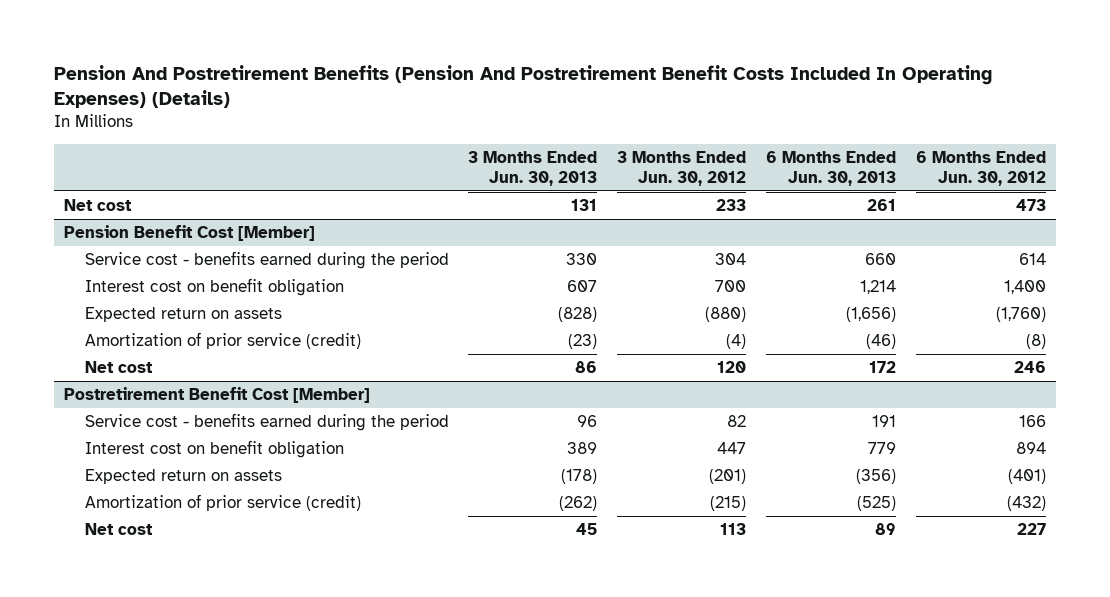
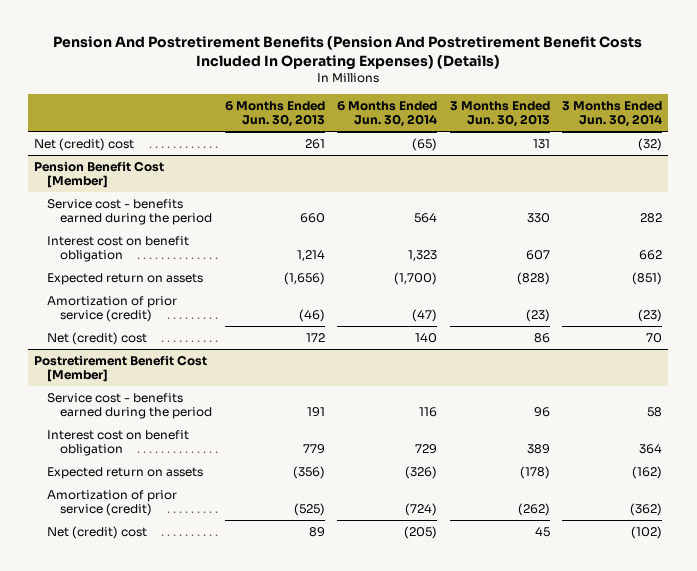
- | 3 Months Ended Jun. 30, 2013 | 3 Months Ended Jun. 30, 2012 | 6 Months Ended Jun. 30, 2013 | 6 Months Ended Jun. 30, 2012
+ | 6 Months Ended Jun. 30, 2013 | 6 Months Ended Jun. 30, 2014 | 3 Months Ended Jun. 30, 2013 | 3 Months Ended Jun. 30, 2014
- Net cost | 131 | 233 | 261 | 473
+ Net (credit) cost | 261 | (65) | 131 | (32)
@ Pension Benefit Cost [Member]
- Net cost | 86 | 120 | 172 | 246
+ Net (credit) cost | 172 | 140 | 86 | 70
@ Postretirement Benefit Cost [Member]
- Net cost | 45 | 113 | 89 | 227
+ Net (credit) cost | 89 | (205) | 45 | (102)

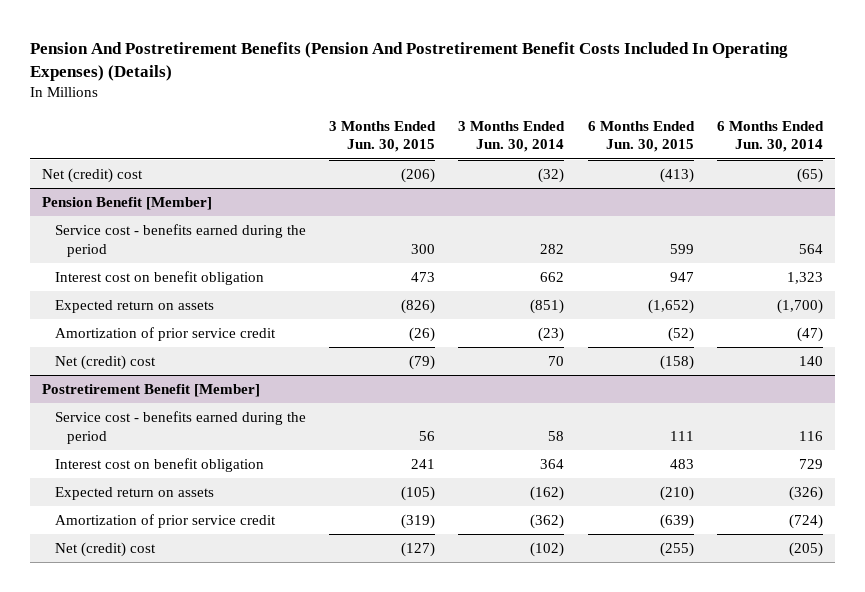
- | 6 Months Ended Jun. 30, 2013 | 6 Months Ended Jun. 30, 2014 | 3 Months Ended Jun. 30, 2013 | 3 Months Ended Jun. 30, 2014
+ | 3 Months Ended Jun. 30, 2015 | 3 Months Ended Jun. 30, 2014 | 6 Months Ended Jun. 30, 2015 | 6 Months Ended Jun. 30, 2014
- Pension Benefit Cost [Member]
+ Pension Benefit [Member]
- Amortization of prior service (credit) | (46) | (47) | (23) | (23)
+ Amortization of prior service credit | (26) | (23) | (52) | (47)
- Postretirement Benefit Cost [Member]
+ Postretirement Benefit [Member]
- Amortization of prior service (credit) | (525) | (724) | (262) | (362)
+ Amortization of prior service credit | (319) | (362) | (639) | (724)

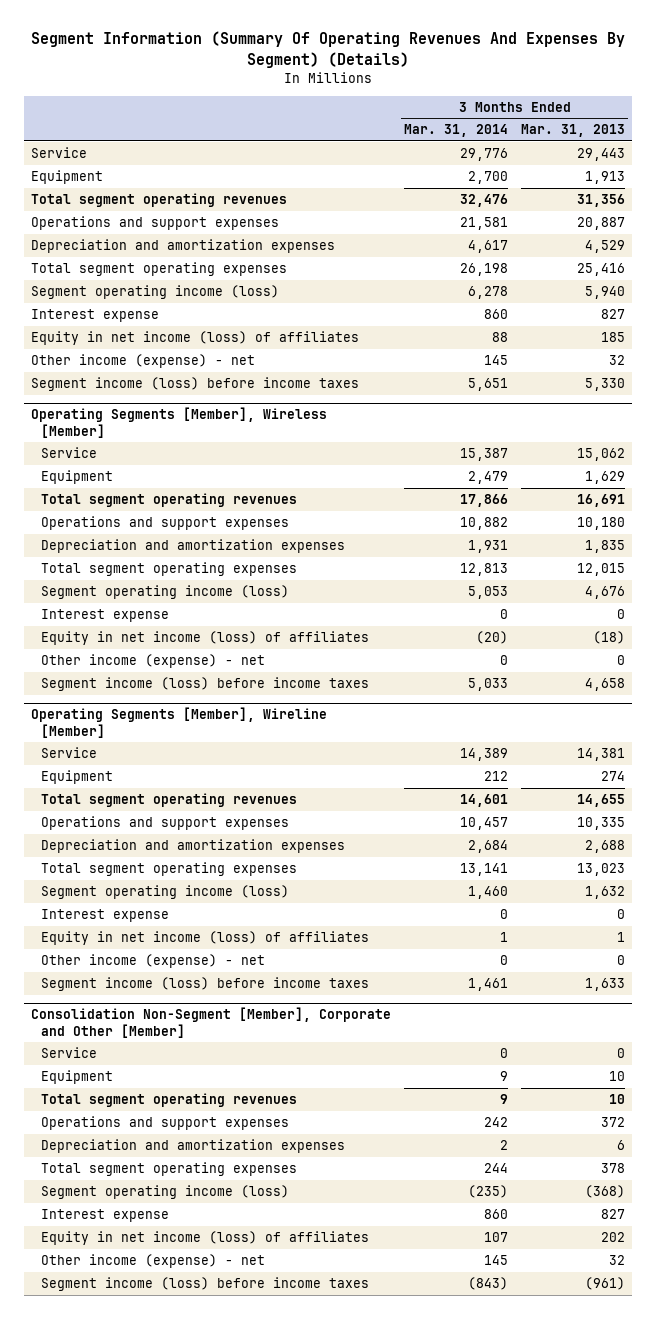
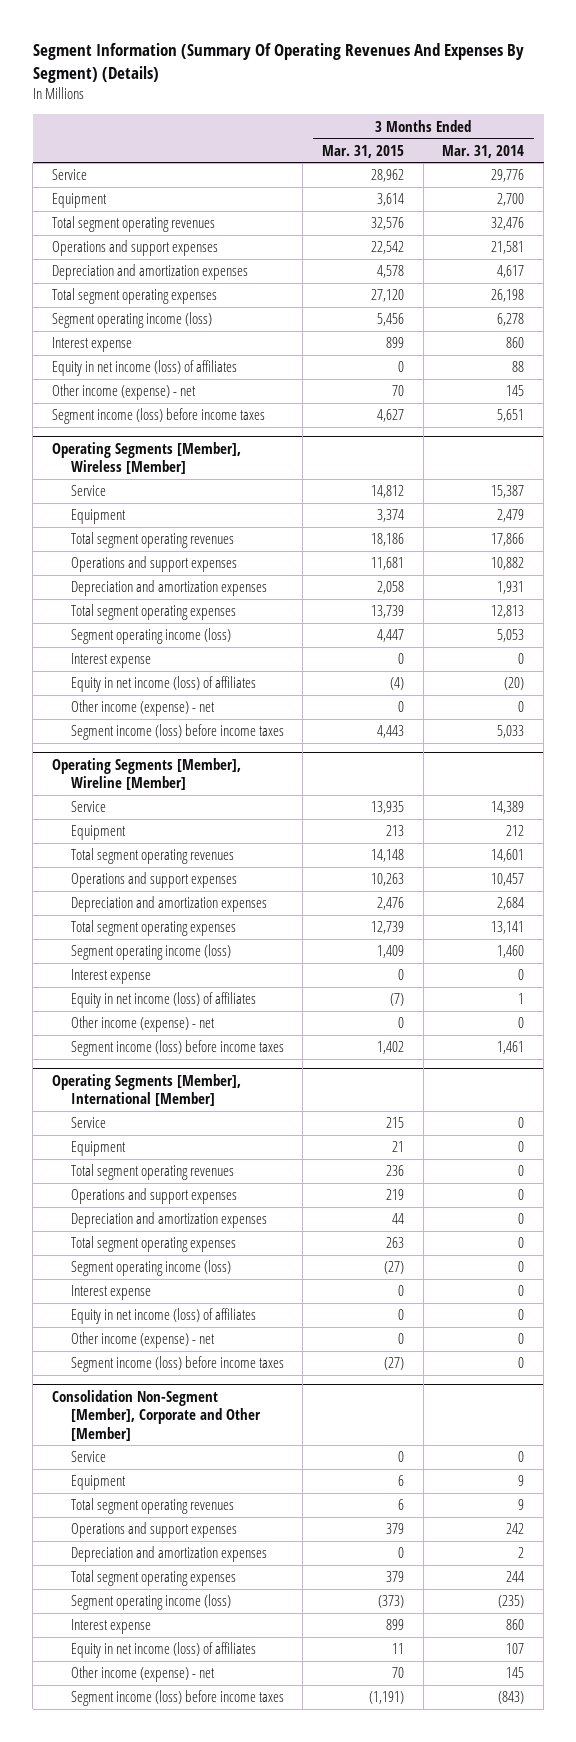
- | 3 Months Ended Mar. 31, 2014 | 3 Months Ended Mar. 31, 2013
+ | 3 Months Ended Mar. 31, 2015 | 3 Months Ended Mar. 31, 2014
+ Operating Segments [Member], International [Member]
+ Service | 215 | 0
+ Equipment | 21 | 0
+ Total segment operating revenues | 236 | 0
+ Operations and support expenses | 219 | 0
+ Depreciation and amortization expenses | 44 | 0
+ Total segment operating expenses | 263 | 0
+ Segment operating income (loss) | (27) | 0
+ Interest expense | 0 | 0
+ Equity in net income (loss) of affiliates | 0 | 0
+ Other income (expense) - net | 0 | 0
+ Segment income (loss) before income taxes | (27) | 0

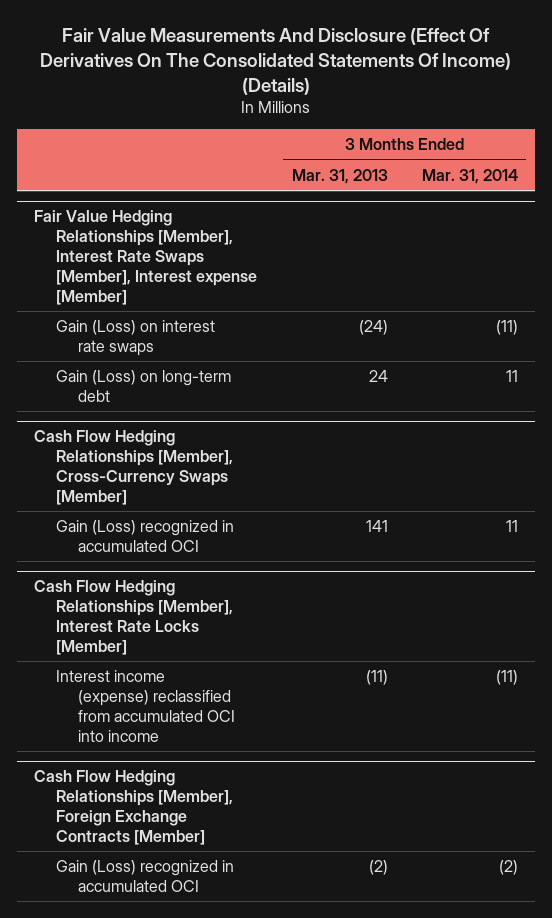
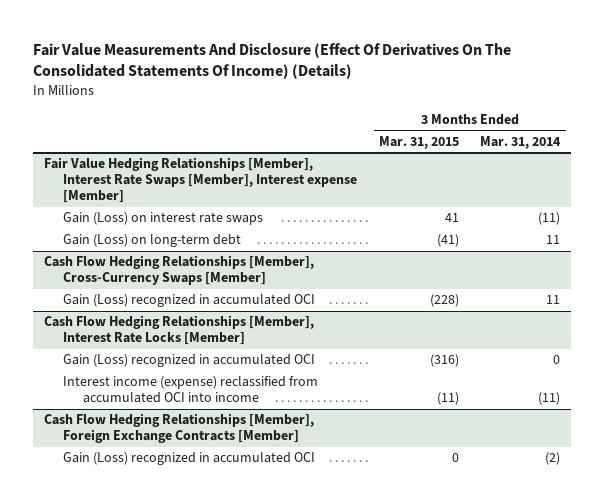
- | 3 Months Ended Mar. 31, 2013 | 3 Months Ended Mar. 31, 2014
+ | 3 Months Ended Mar. 31, 2015 | 3 Months Ended Mar. 31, 2014
@ Cash Flow Hedging Relationships [Member], Interest Rate Locks [Member]
+ Gain (Loss) recognized in accumulated OCI | (316) | 0

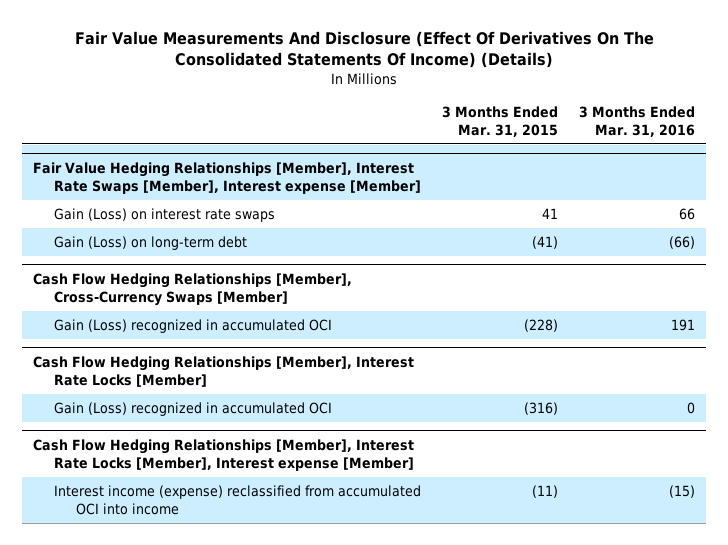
- | 3 Months Ended Mar. 31, 2015 | 3 Months Ended Mar. 31, 2014
+ | 3 Months Ended Mar. 31, 2015 | 3 Months Ended Mar. 31, 2016
+ Cash Flow Hedging Relationships [Member], Interest Rate Locks [Member], Interest expense [Member]
- Cash Flow Hedging Relationships [Member], Foreign Exchange Contracts [Member]
- Gain (Loss) recognized in accumulated OCI | 0 | (2)

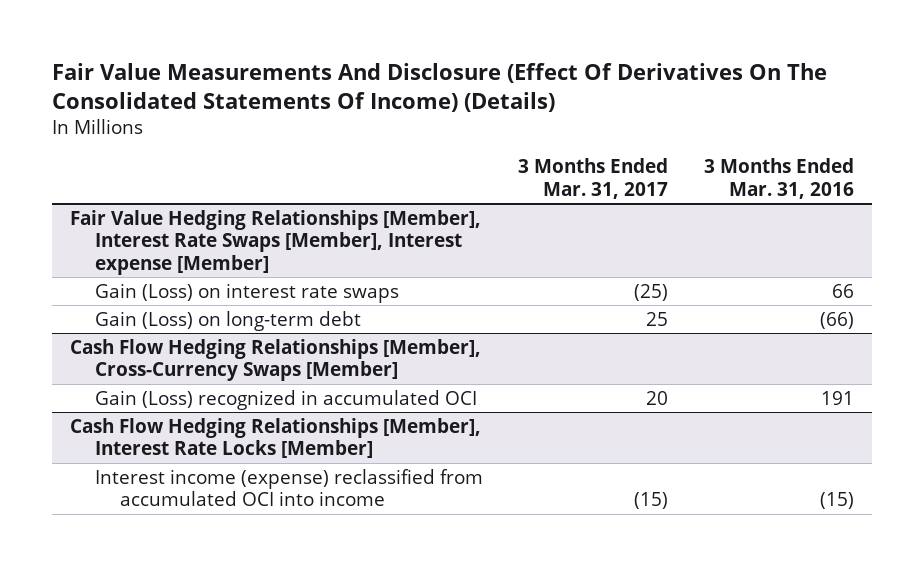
- | 3 Months Ended Mar. 31, 2015 | 3 Months Ended Mar. 31, 2016
+ | 3 Months Ended Mar. 31, 2017 | 3 Months Ended Mar. 31, 2016
@ Cash Flow Hedging Relationships [Member], Interest Rate Locks [Member]
- Gain (Loss) recognized in accumulated OCI | (316) | 0
- Cash Flow Hedging Relationships [Member], Interest Rate Locks [Member], Interest expense [Member]

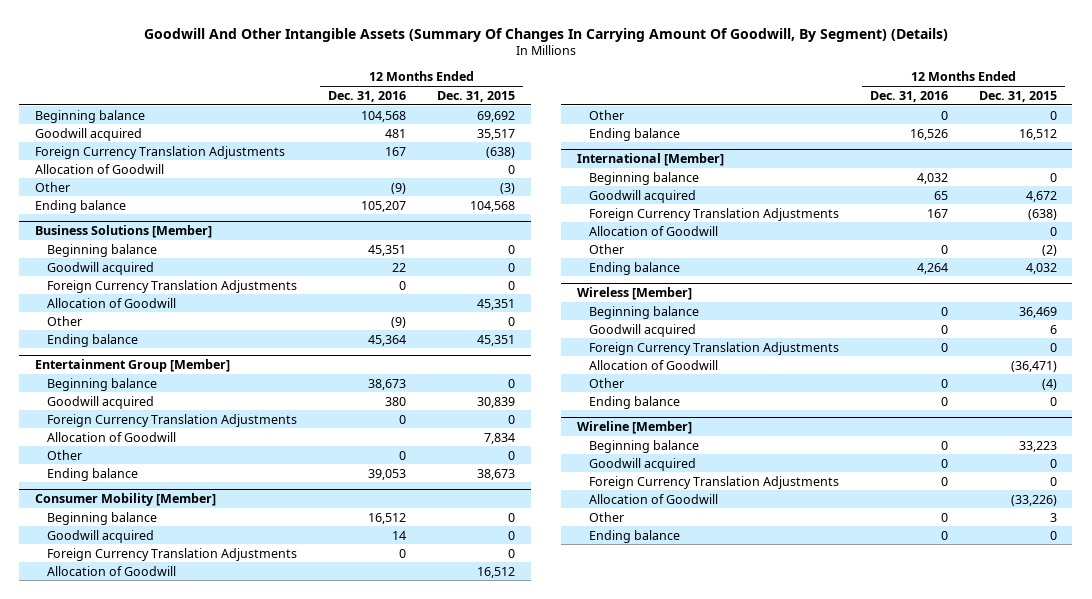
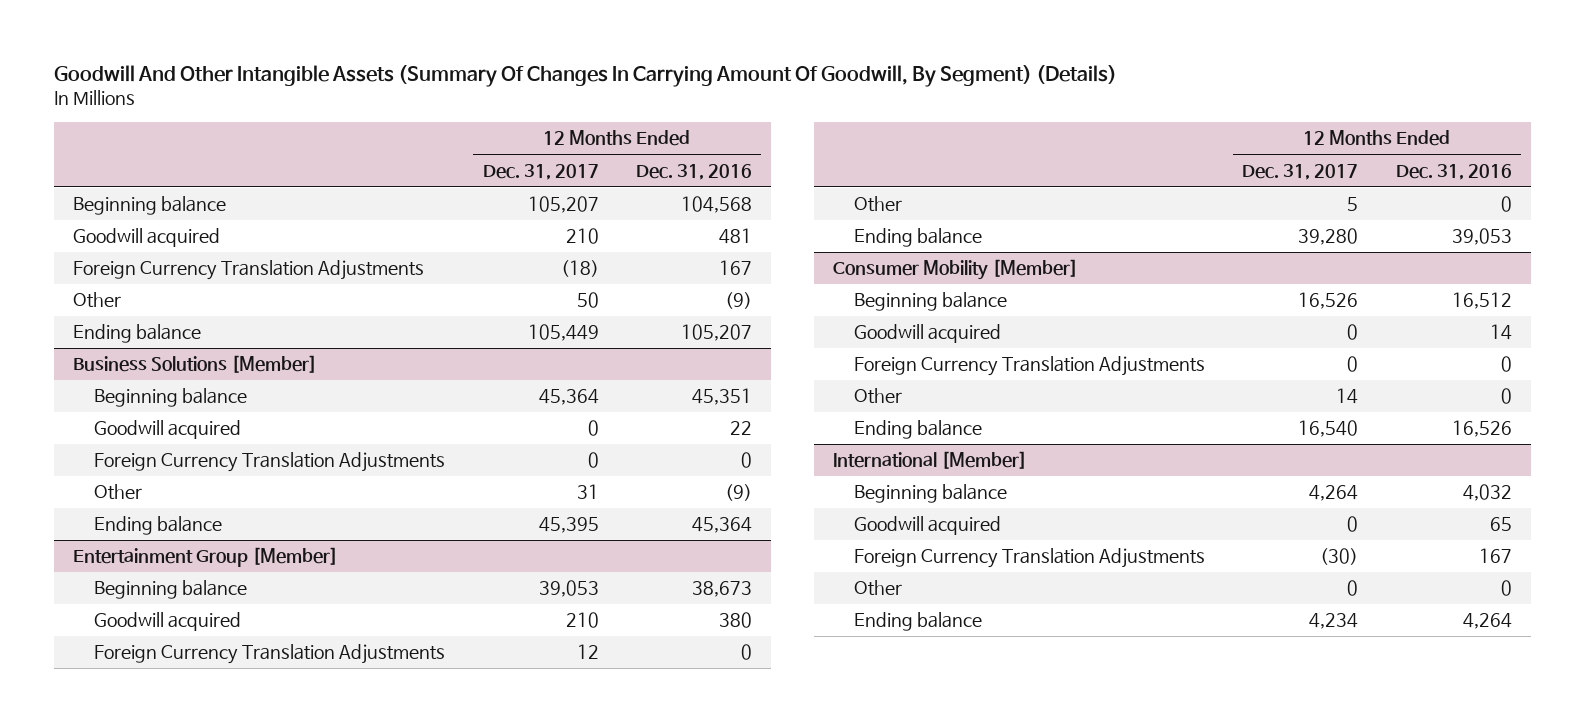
- | 12 Months Ended Dec. 31, 2016 | 12 Months Ended Dec. 31, 2015
+ | 12 Months Ended Dec. 31, 2017 | 12 Months Ended Dec. 31, 2016
- Allocation of Goodwill | | 0
@ Business Solutions [Member]
- Allocation of Goodwill | | 45,351
@ Entertainment Group [Member]
- Allocation of Goodwill | | 7,834
@ Consumer Mobility [Member]
- Allocation of Goodwill | | 16,512
@ International [Member]
- Allocation of Goodwill | | 0
- Wireless [Member]
- Beginning balance | 0 | 36,469
- Goodwill acquired | 0 | 6
- Foreign Currency Translation Adjustments | 0 | 0
- Allocation of Goodwill | | (36,471)
- Other | 0 | (4)
- Ending balance | 0 | 0
- Wireline [Member]
- Beginning balance | 0 | 33,223
- Goodwill acquired | 0 | 0
- Foreign Currency Translation Adjustments | 0 | 0
- Allocation of Goodwill | | (33,226)
- Other | 0 | 3
- Ending balance | 0 | 0

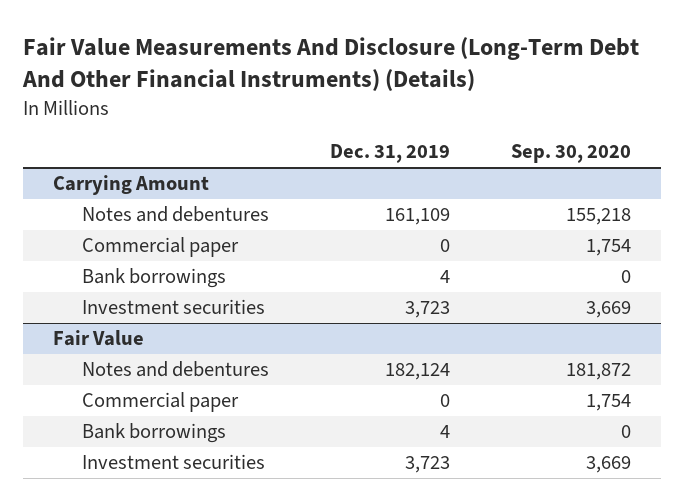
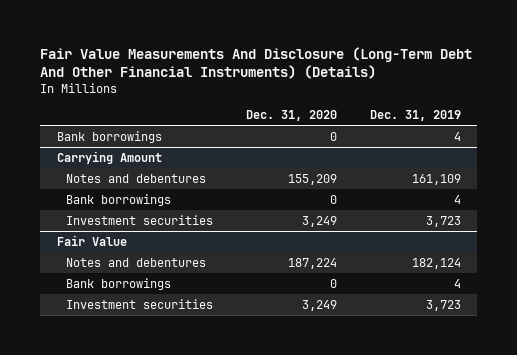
- | Dec. 31, 2019 | Sep. 30, 2020
+ | Dec. 31, 2020 | Dec. 31, 2019
+ Bank borrowings | 0 | 4
@ Carrying Amount
- Commercial paper | 0 | 1,754
@ Fair Value
- Commercial paper | 0 | 1,754

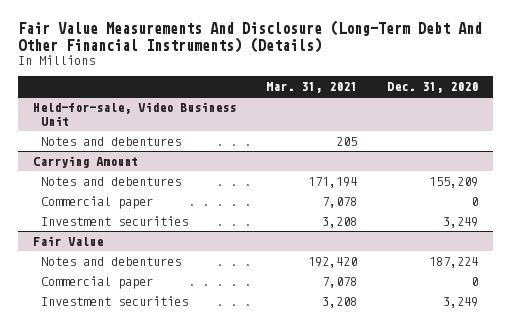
- | Dec. 31, 2020 | Dec. 31, 2019
+ | Mar. 31, 2021 | Dec. 31, 2020
- Bank borrowings | 0 | 4
+ Held-for-sale, Video Business Unit
+ Notes and debentures | 205 |
@ Carrying Amount
- Bank borrowings | 0 | 4
+ Commercial paper | 7,078 | 0
@ Fair Value
- Bank borrowings | 0 | 4
+ Commercial paper | 7,078 | 0

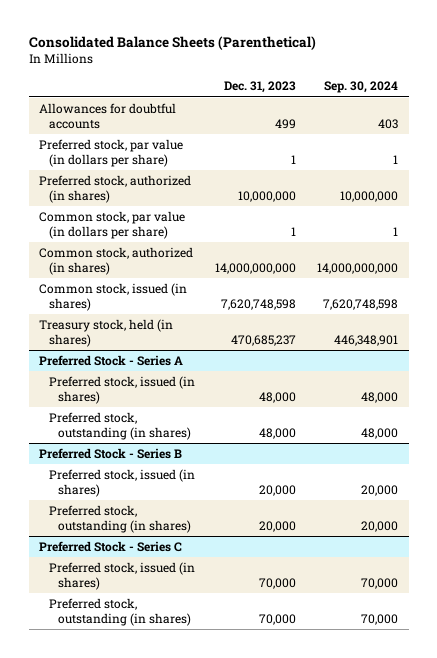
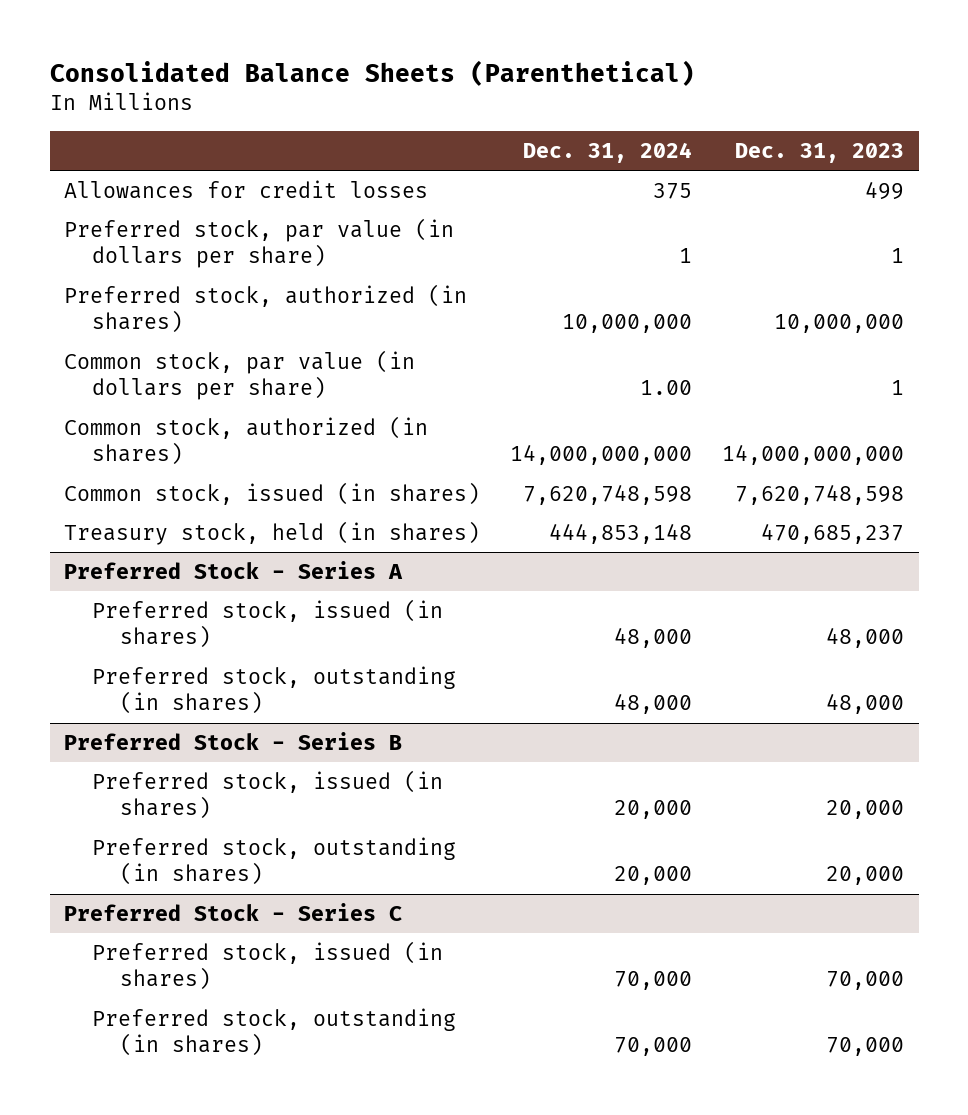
- | Dec. 31, 2023 | Sep. 30, 2024
+ | Dec. 31, 2024 | Dec. 31, 2023
- Allowances for doubtful accounts | 499 | 403
+ Allowances for credit losses | 375 | 499

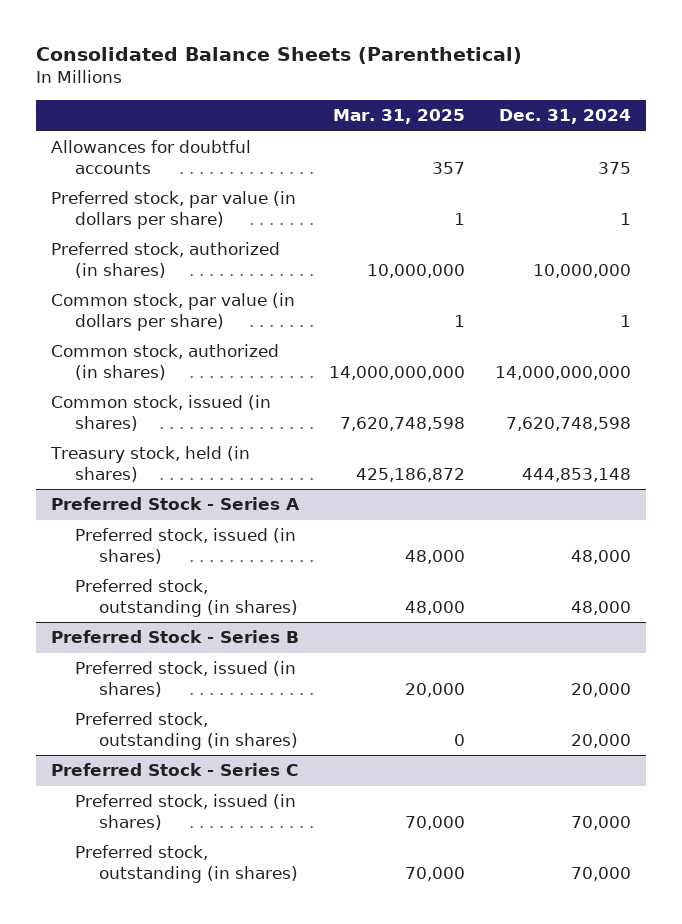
- | Dec. 31, 2024 | Dec. 31, 2023
+ | Mar. 31, 2025 | Dec. 31, 2024
- Allowances for credit losses | 375 | 499
+ Allowances for doubtful accounts | 357 | 375
- Common stock, par value (in dollars per share) | 1.00 | 1
+ Common stock, par value (in dollars per share) | 1 | 1

